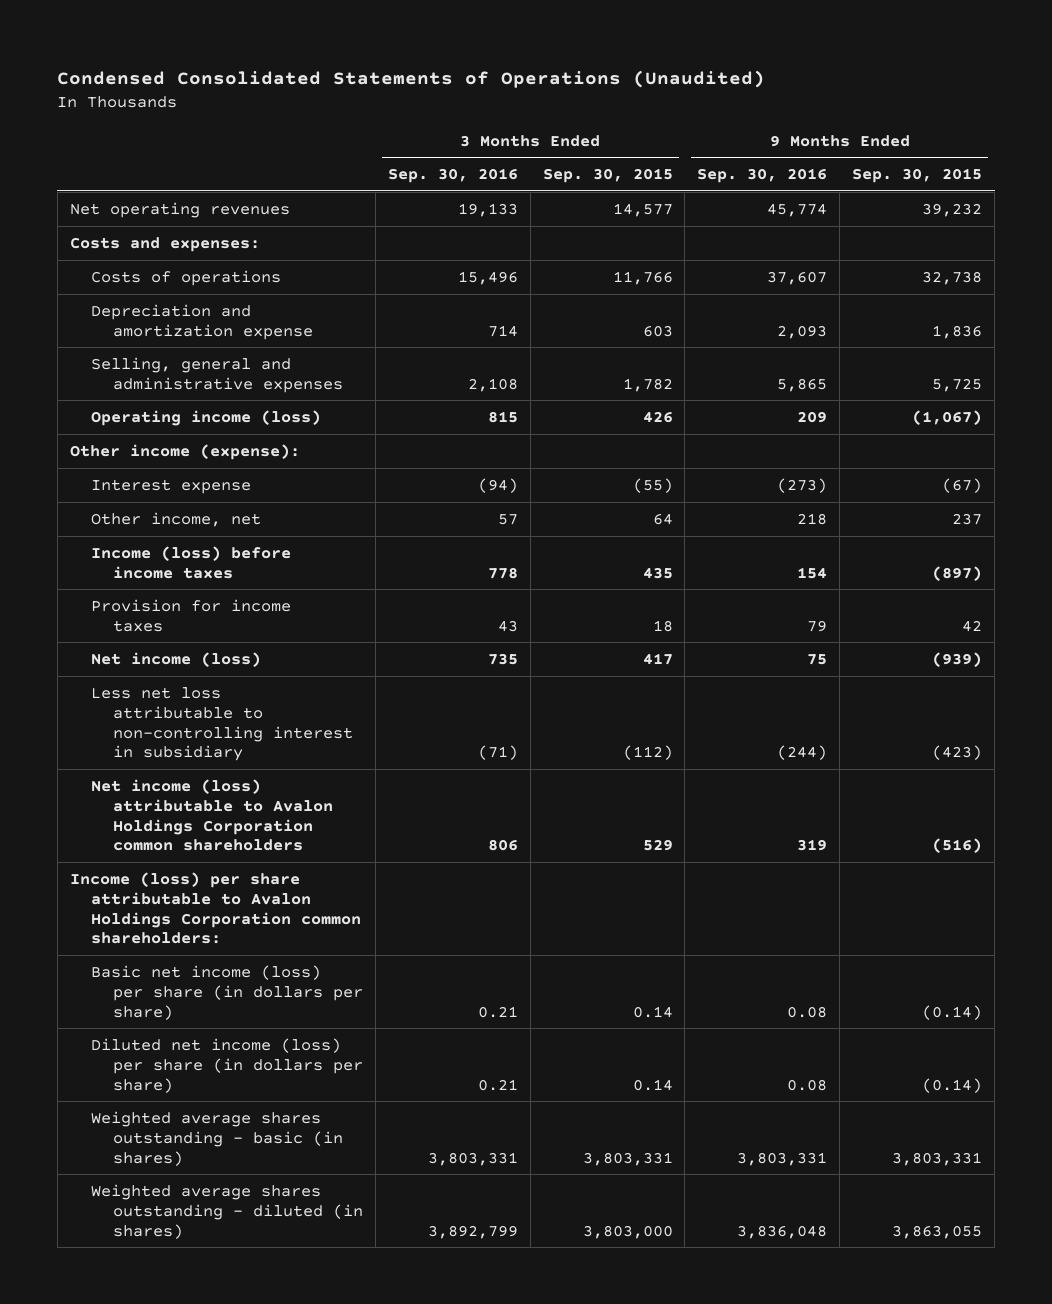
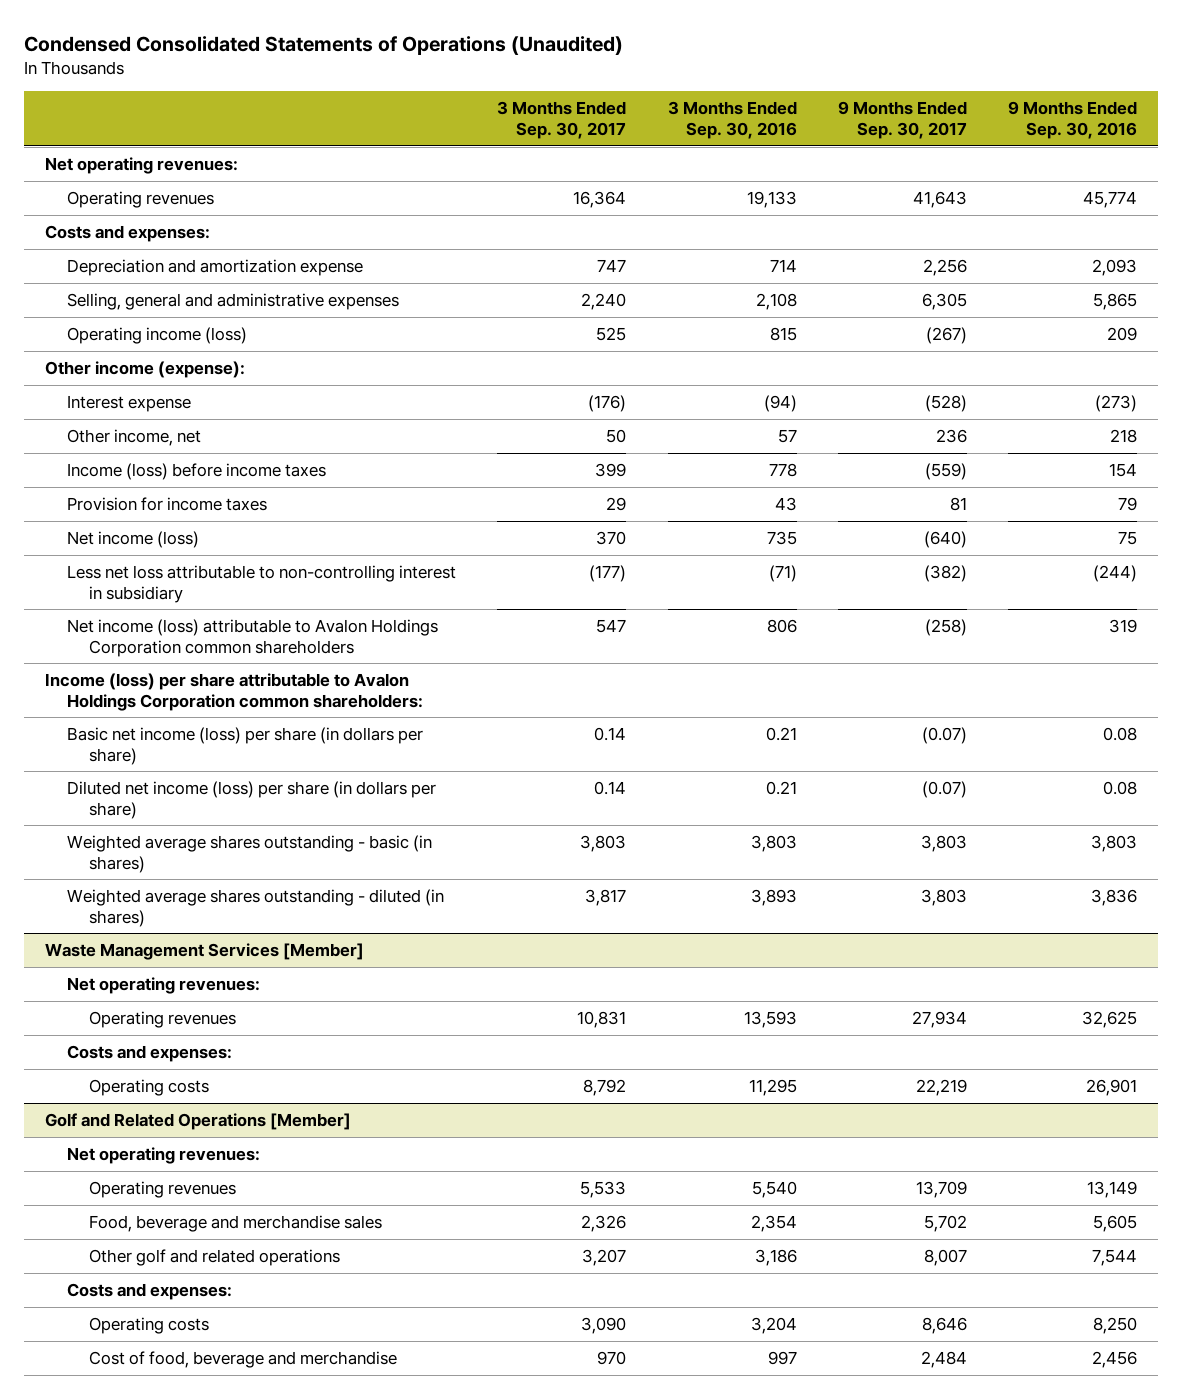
- | 3 Months Ended Sep. 30, 2016 | 3 Months Ended Sep. 30, 2015 | 9 Months Ended Sep. 30, 2016 | 9 Months Ended Sep. 30, 2015
+ | 3 Months Ended Sep. 30, 2017 | 3 Months Ended Sep. 30, 2016 | 9 Months Ended Sep. 30, 2017 | 9 Months Ended Sep. 30, 2016
- Net operating revenues | 19,133 | 14,577 | 45,774 | 39,232
+ Net operating revenues:
+ Operating revenues | 16,364 | 19,133 | 41,643 | 45,774
- Costs of operations | 15,496 | 11,766 | 37,607 | 32,738
- Weighted average shares outstanding - basic (in shares) | 3,803,331 | 3,803,331 | 3,803,331 | 3,803,331
- Weighted average shares outstanding - diluted (in shares) | 3,892,799 | 3,803,000 | 3,836,048 | 3,863,055
+ Weighted average shares outstanding - basic (in shares) | 3,803 | 3,803 | 3,803 | 3,803
+ Weighted average shares outstanding - diluted (in shares) | 3,817 | 3,893 | 3,803 | 3,836
+ Waste Management Services [Member]
+ Net operating revenues:
+ Operating revenues | 10,831 | 13,593 | 27,934 | 32,625
+ Costs and expenses:
+ Operating costs | 8,792 | 11,295 | 22,219 | 26,901
+ Golf and Related Operations [Member]
+ Net operating revenues:
+ Operating revenues | 5,533 | 5,540 | 13,709 | 13,149
+ Food, beverage and merchandise sales | 2,326 | 2,354 | 5,702 | 5,605
+ Other golf and related operations | 3,207 | 3,186 | 8,007 | 7,544
+ Costs and expenses:
+ Operating costs | 3,090 | 3,204 | 8,646 | 8,250
+ Cost of food, beverage and merchandise | 970 | 997 | 2,484 | 2,456

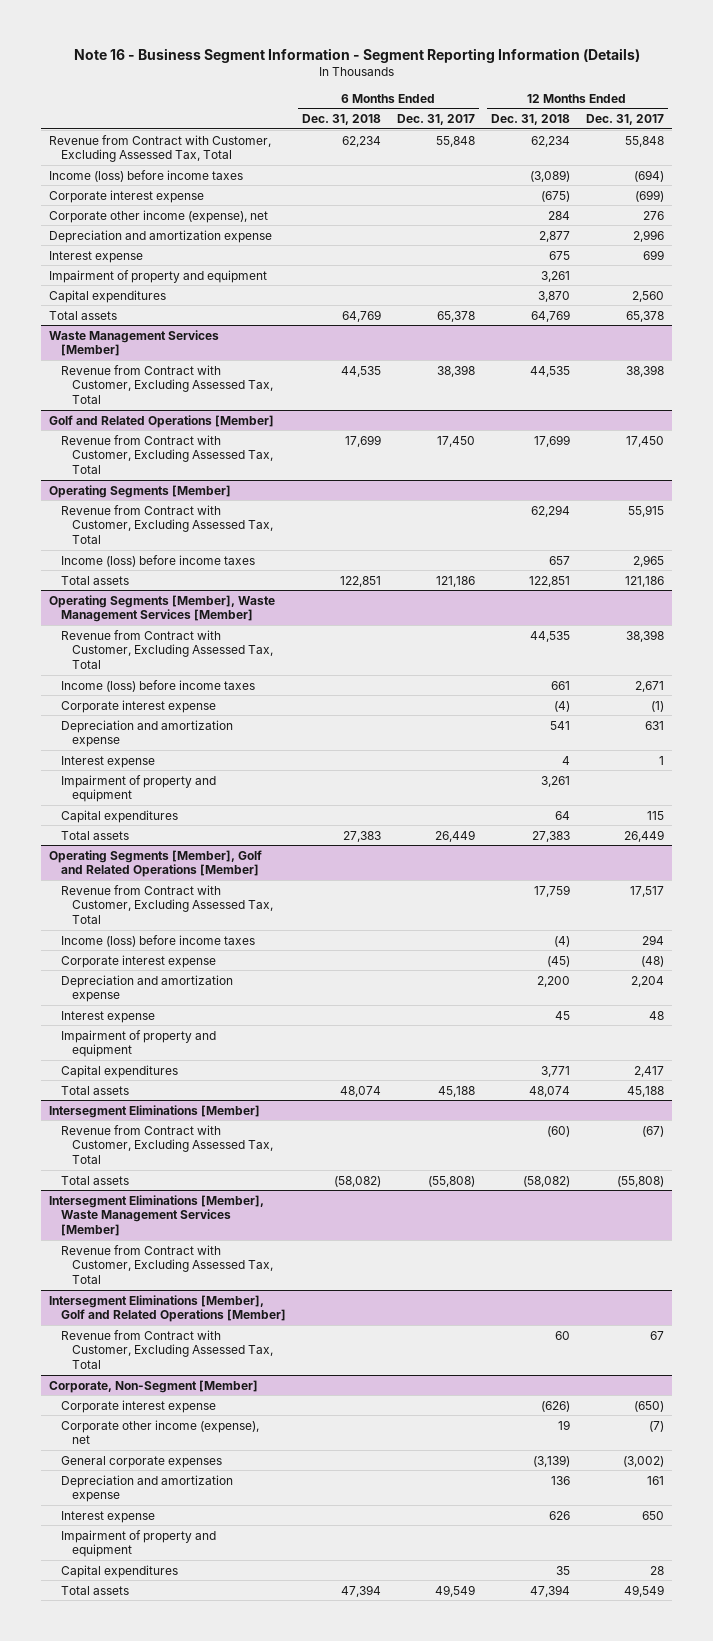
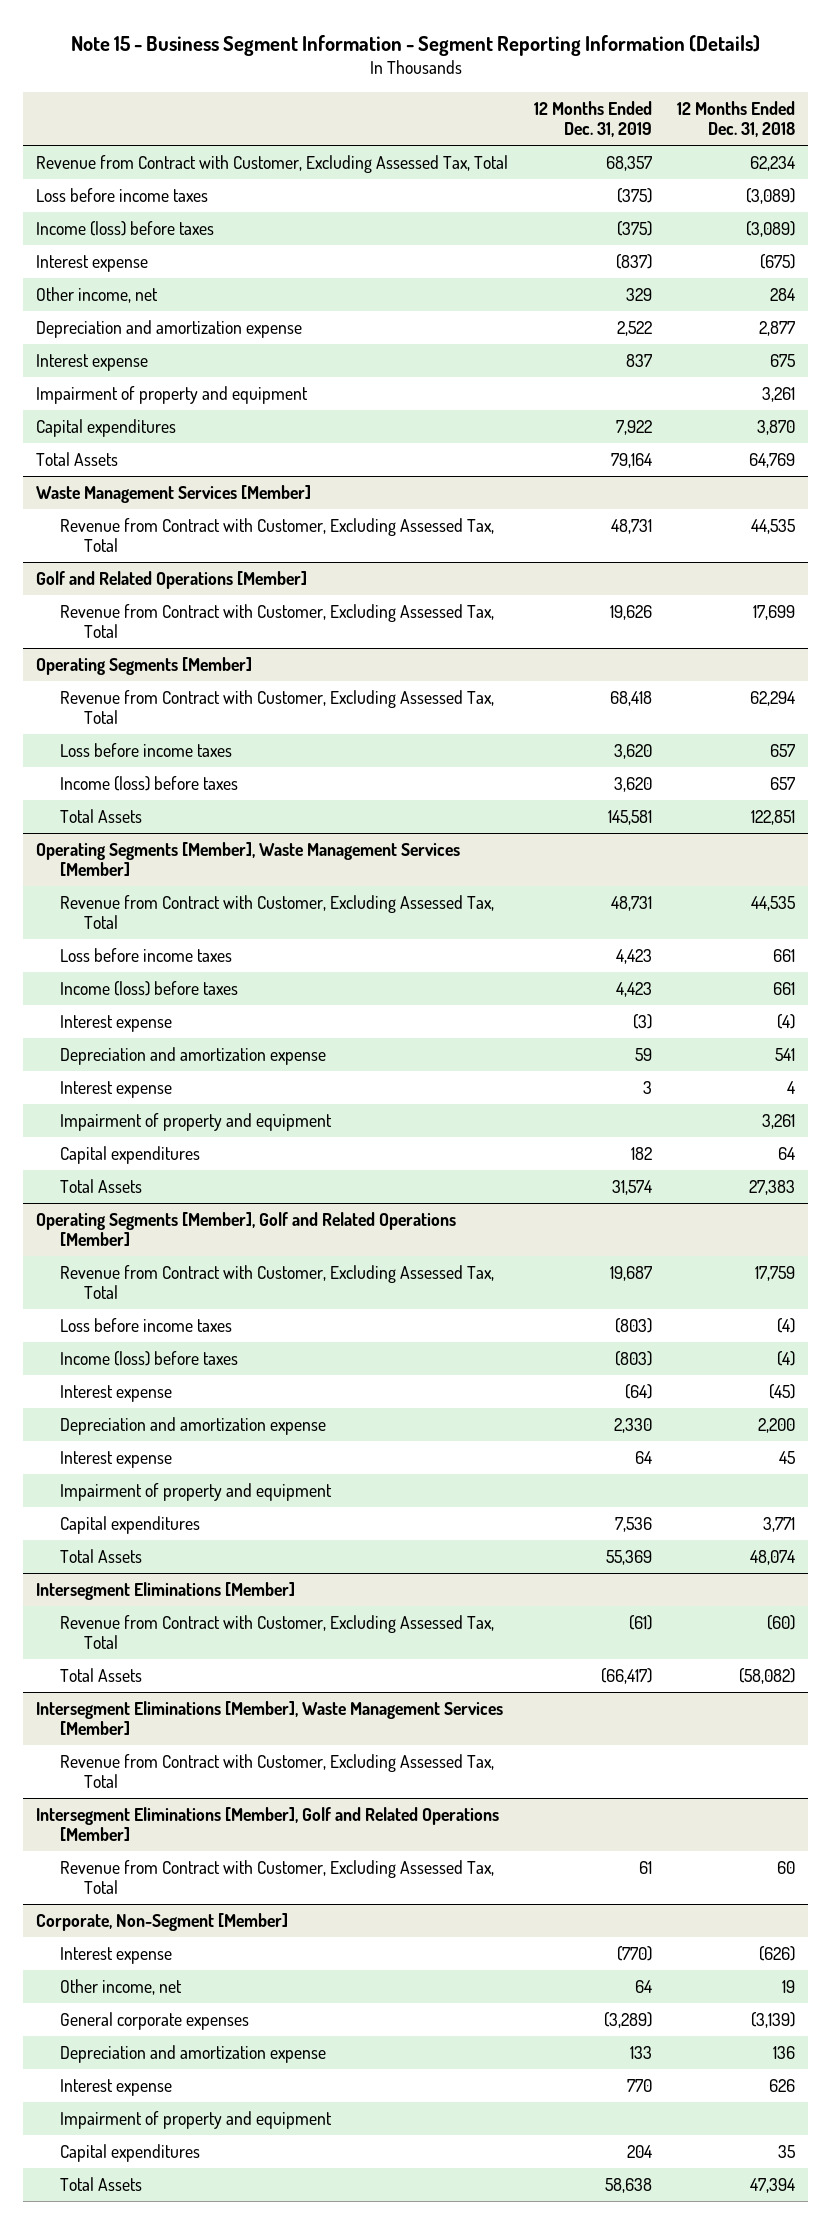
- Note 16 - Business Segment Information - Segment Reporting Information (Details)
+ Note 15 - Business Segment Information - Segment Reporting Information (Details)
- | 6 Months Ended Dec. 31, 2018 | 6 Months Ended Dec. 31, 2017 | 12 Months Ended Dec. 31, 2018 | 12 Months Ended Dec. 31, 2017
+ | 12 Months Ended Dec. 31, 2019 | 12 Months Ended Dec. 31, 2018
- Income (loss) before income taxes | | | (3,089) | (694)
- Corporate interest expense | | | (675) | (699)
- Corporate other income (expense), net | | | 284 | 276
+ Loss before income taxes | (375) | (3,089)
+ Income (loss) before taxes | (375) | (3,089)
+ Interest expense | (837) | (675)
+ Other income, net | 329 | 284
- Total assets | 64,769 | 65,378 | 64,769 | 65,378
+ Total Assets | 79,164 | 64,769
@ Operating Segments [Member]
- Income (loss) before income taxes | | | 657 | 2,965
- Total assets | 122,851 | 121,186 | 122,851 | 121,186
+ Loss before income taxes | 3,620 | 657
+ Income (loss) before taxes | 3,620 | 657
+ Total Assets | 145,581 | 122,851
@ Operating Segments [Member], Waste Management Services [Member]
- Income (loss) before income taxes | | | 661 | 2,671
- Corporate interest expense | | | (4) | (1)
+ Loss before income taxes | 4,423 | 661
+ Income (loss) before taxes | 4,423 | 661
+ Interest expense | (3) | (4)
- Total assets | 27,383 | 26,449 | 27,383 | 26,449
+ Total Assets | 31,574 | 27,383
@ Operating Segments [Member], Golf and Related Operations [Member]
- Income (loss) before income taxes | | | (4) | 294
- Corporate interest expense | | | (45) | (48)
+ Loss before income taxes | (803) | (4)
+ Income (loss) before taxes | (803) | (4)
+ Interest expense | (64) | (45)
- Total assets | 48,074 | 45,188 | 48,074 | 45,188
+ Total Assets | 55,369 | 48,074
@ Intersegment Eliminations [Member]
- Total assets | (58,082) | (55,808) | (58,082) | (55,808)
+ Total Assets | (66,417) | (58,082)
@ Corporate, Non-Segment [Member]
- Corporate interest expense | | | (626) | (650)
- Corporate other income (expense), net | | | 19 | (7)
+ Interest expense | (770) | (626)
+ Other income, net | 64 | 19
- Total assets | 47,394 | 49,549 | 47,394 | 49,549
+ Total Assets | 58,638 | 47,394

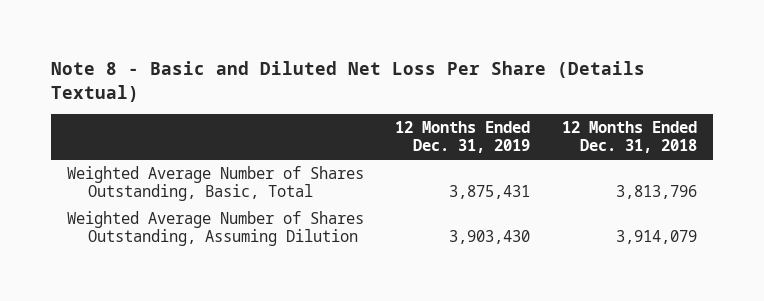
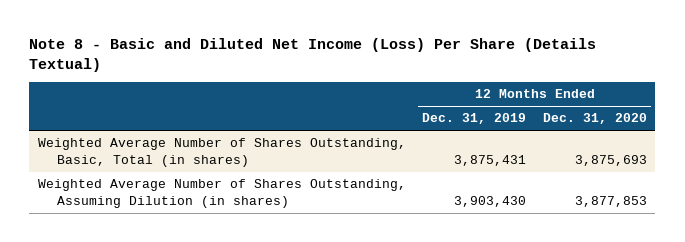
- Note 8 - Basic and Diluted Net Loss Per Share (Details Textual)
+ Note 8 - Basic and Diluted Net Income (Loss) Per Share (Details Textual)
- | 12 Months Ended Dec. 31, 2019 | 12 Months Ended Dec. 31, 2018
+ | 12 Months Ended Dec. 31, 2019 | 12 Months Ended Dec. 31, 2020
- Weighted Average Number of Shares Outstanding, Basic, Total | 3,875,431 | 3,813,796
- Weighted Average Number of Shares Outstanding, Assuming Dilution | 3,903,430 | 3,914,079
+ Weighted Average Number of Shares Outstanding, Basic, Total (in shares) | 3,875,431 | 3,875,693
+ Weighted Average Number of Shares Outstanding, Assuming Dilution (in shares) | 3,903,430 | 3,877,853

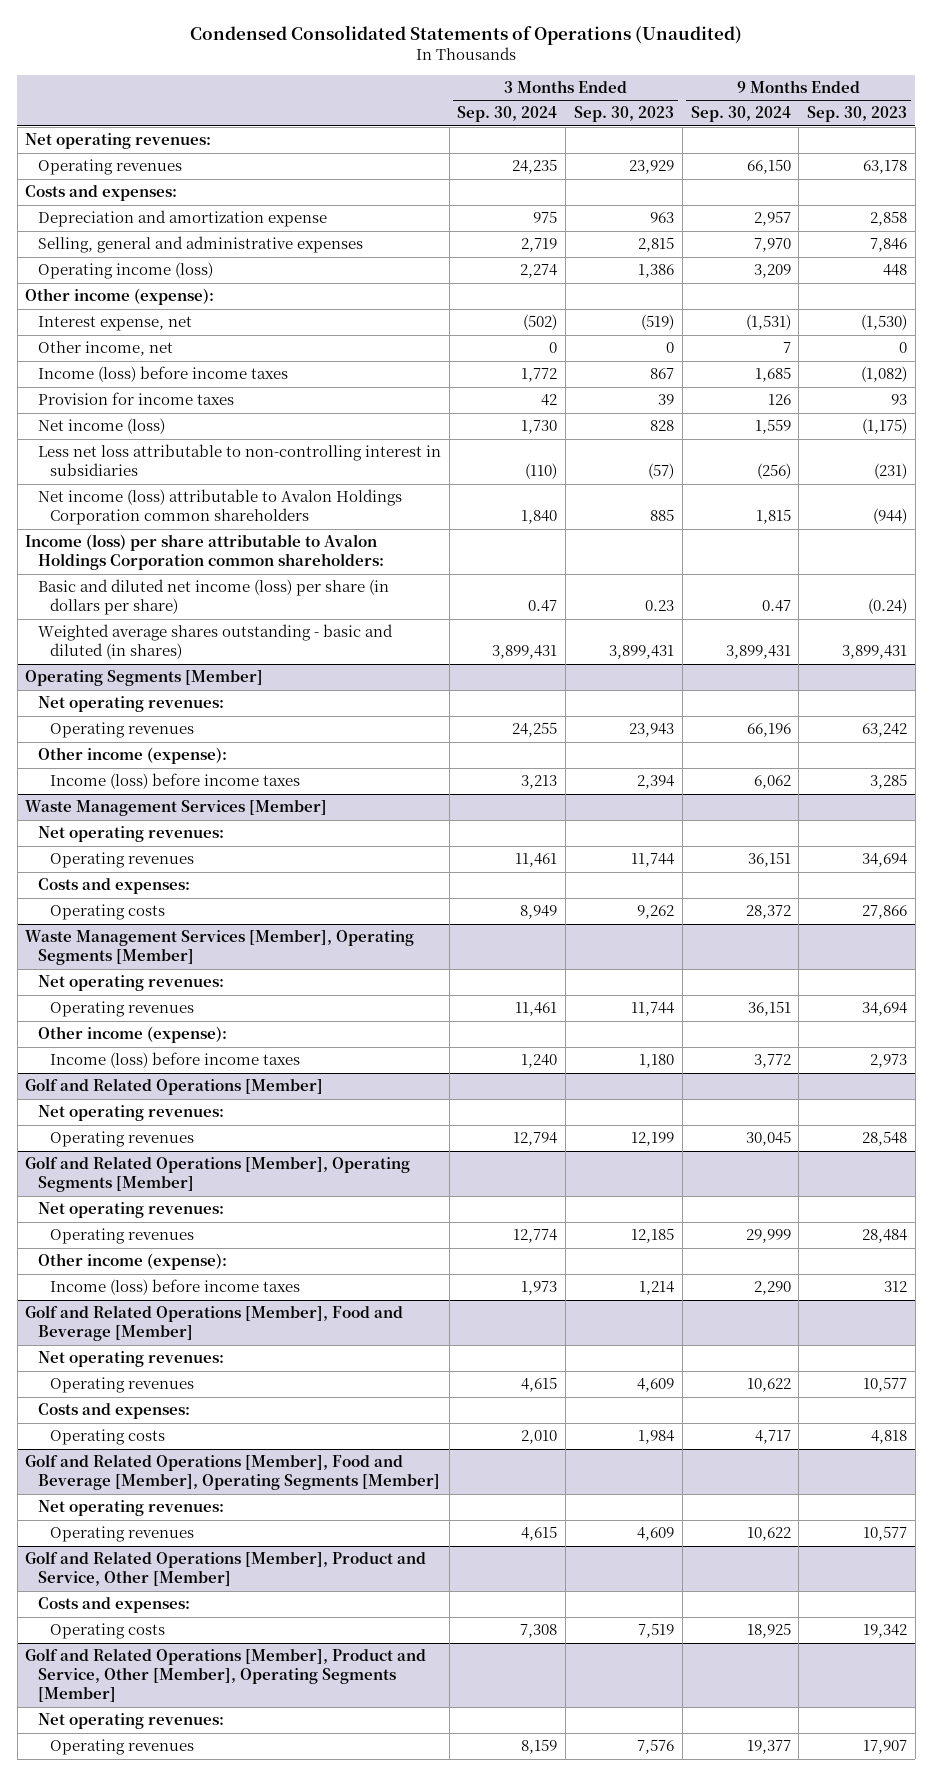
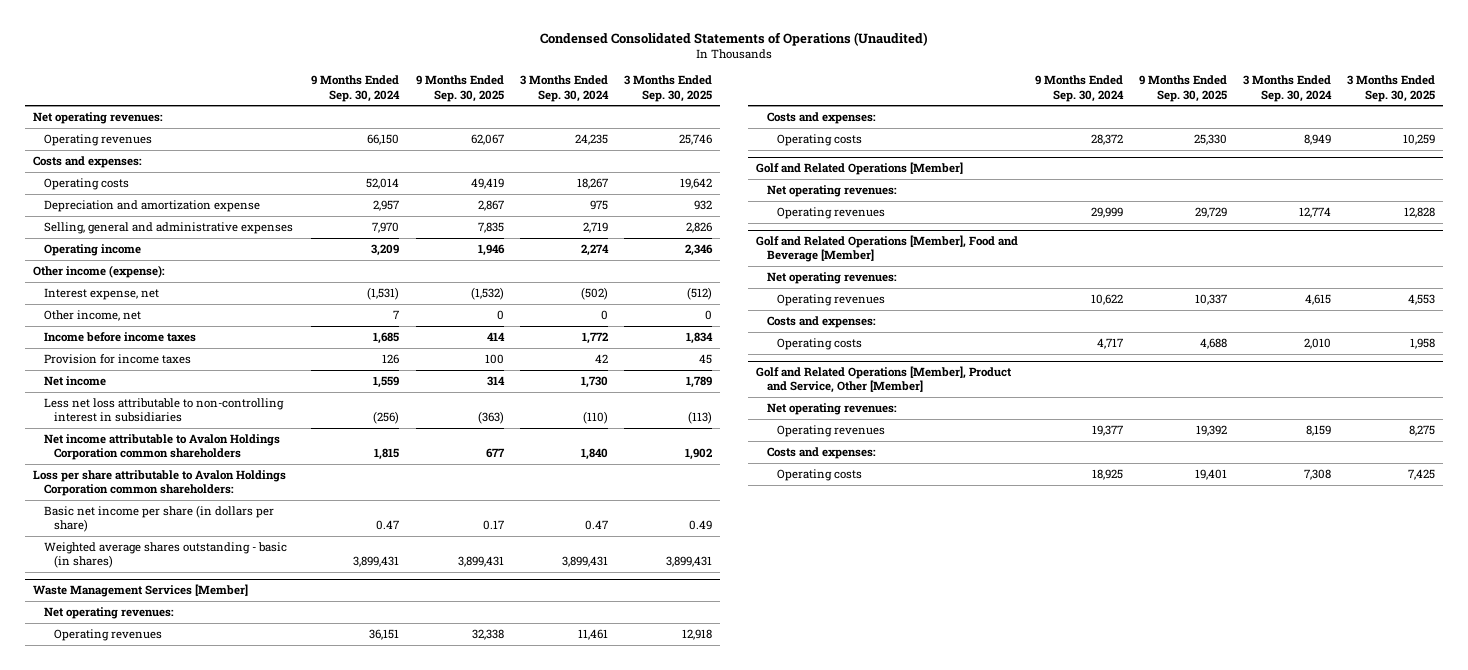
- | 3 Months Ended Sep. 30, 2024 | 3 Months Ended Sep. 30, 2023 | 9 Months Ended Sep. 30, 2024 | 9 Months Ended Sep. 30, 2023
+ | 9 Months Ended Sep. 30, 2024 | 9 Months Ended Sep. 30, 2025 | 3 Months Ended Sep. 30, 2024 | 3 Months Ended Sep. 30, 2025
+ Operating costs | 52,014 | 49,419 | 18,267 | 19,642
- Operating income (loss) | 2,274 | 1,386 | 3,209 | 448
+ Operating income | 3,209 | 1,946 | 2,274 | 2,346
- Income (loss) before income taxes | 1,772 | 867 | 1,685 | (1,082)
+ Income before income taxes | 1,685 | 414 | 1,772 | 1,834
- Net income (loss) | 1,730 | 828 | 1,559 | (1,175)
+ Net income | 1,559 | 314 | 1,730 | 1,789
- Net income (loss) attributable to Avalon Holdings Corporation common shareholders | 1,840 | 885 | 1,815 | (944)
- Income (loss) per share attributable to Avalon Holdings Corporation common shareholders:
- Basic and diluted net income (loss) per share (in dollars per share) | 0.47 | 0.23 | 0.47 | (0.24)
- Weighted average shares outstanding - basic and diluted (in shares) | 3,899,431 | 3,899,431 | 3,899,431 | 3,899,431
- Operating Segments [Member]
- Net operating revenues:
- Operating revenues | 24,255 | 23,943 | 66,196 | 63,242
- Other income (expense):
- Income (loss) before income taxes | 3,213 | 2,394 | 6,062 | 3,285
+ Net income attributable to Avalon Holdings Corporation common shareholders | 1,815 | 677 | 1,840 | 1,902
+ Loss per share attributable to Avalon Holdings Corporation common shareholders:
+ Basic net income per share (in dollars per share) | 0.47 | 0.17 | 0.47 | 0.49
+ Weighted average shares outstanding - basic (in shares) | 3,899,431 | 3,899,431 | 3,899,431 | 3,899,431
- Waste Management Services [Member], Operating Segments [Member]
- Net operating revenues:
- Operating revenues | 11,461 | 11,744 | 36,151 | 34,694
- Other income (expense):
- Income (loss) before income taxes | 1,240 | 1,180 | 3,772 | 2,973
@ Golf and Related Operations [Member]
- Operating revenues | 12,794 | 12,199 | 30,045 | 28,548
- Golf and Related Operations [Member], Operating Segments [Member]
- Net operating revenues:
- Other income (expense):
- Income (loss) before income taxes | 1,973 | 1,214 | 2,290 | 312
- Golf and Related Operations [Member], Food and Beverage [Member], Operating Segments [Member]
- Net operating revenues:
- Operating revenues | 4,615 | 4,609 | 10,622 | 10,577
- Golf and Related Operations [Member], Product and Service, Other [Member], Operating Segments [Member]
@ Golf and Related Operations [Member], Product and Service, Other [Member]
moved down: Costs and expenses:
moved down: Operating costs | 18,925 | 19,401 | 7,308 | 7,425

